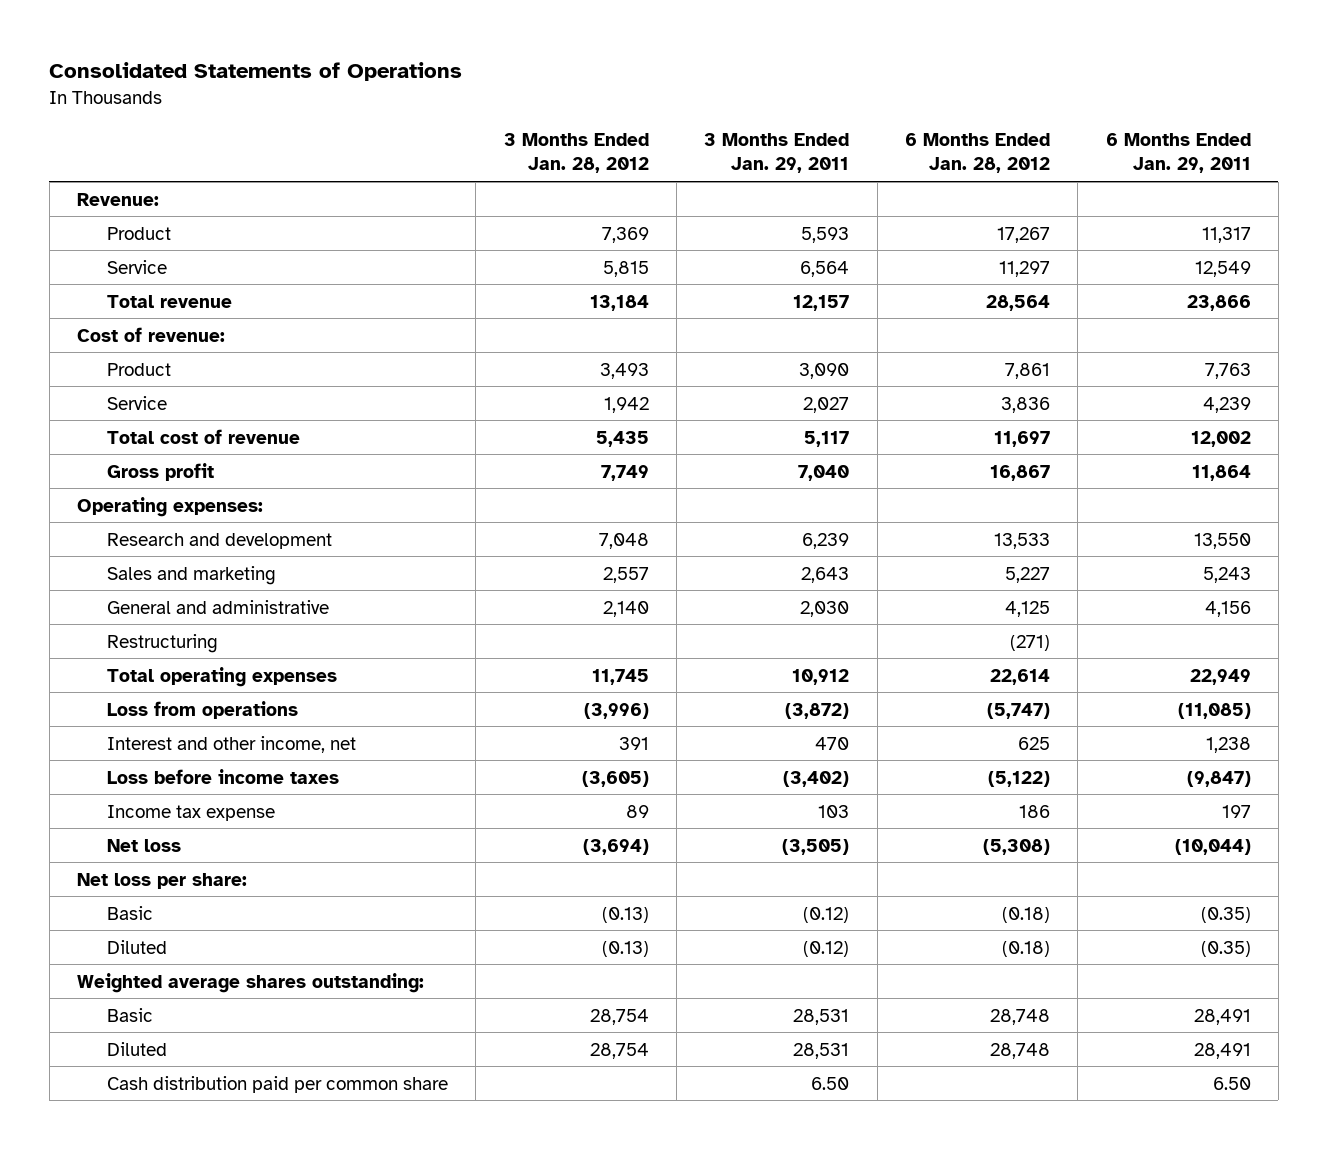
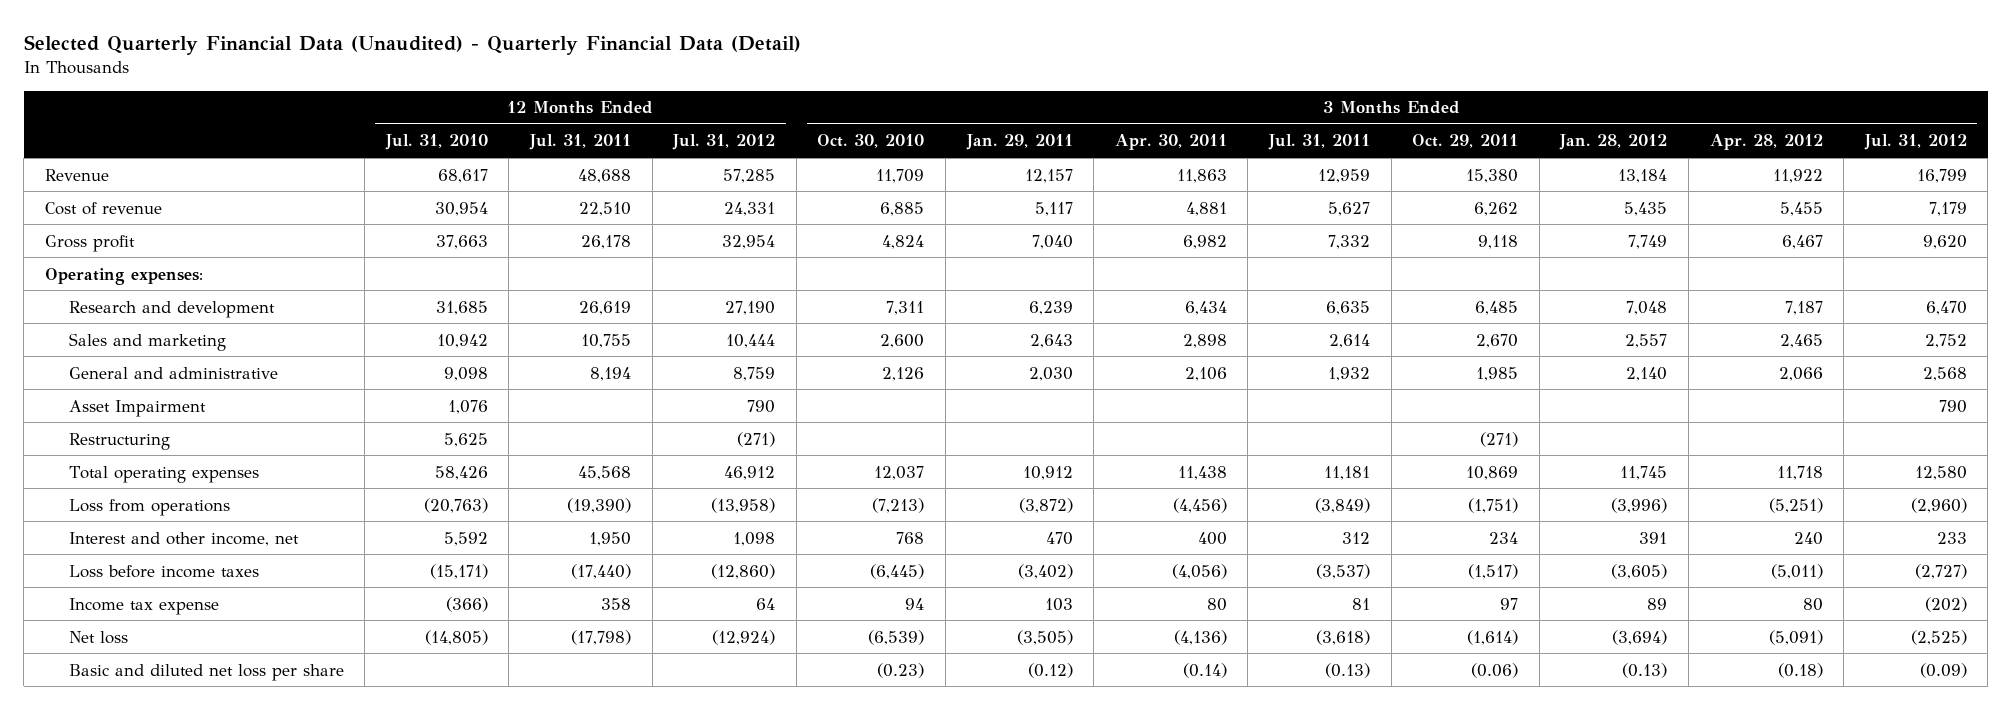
- Consolidated Statements of Operations
+ Selected Quarterly Financial Data (Unaudited) - Quarterly Financial Data (Detail)
- | 3 Months Ended Jan. 28, 2012 | 3 Months Ended Jan. 29, 2011 | 6 Months Ended Jan. 28, 2012 | 6 Months Ended Jan. 29, 2011
+ | 12 Months Ended Jul. 31, 2010 | 12 Months Ended Jul. 31, 2011 | 12 Months Ended Jul. 31, 2012 | 3 Months Ended Oct. 30, 2010 | 3 Months Ended Jan. 29, 2011 | 3 Months Ended Apr. 30, 2011 | 3 Months Ended Jul. 31, 2011 | 3 Months Ended Oct. 29, 2011 | 3 Months Ended Jan. 28, 2012 | 3 Months Ended Apr. 28, 2012 | 3 Months Ended Jul. 31, 2012
- Revenue:
- Product | 7,369 | 5,593 | 17,267 | 11,317
- Service | 5,815 | 6,564 | 11,297 | 12,549
- Total revenue | 13,184 | 12,157 | 28,564 | 23,866
- Cost of revenue:
- Product | 3,493 | 3,090 | 7,861 | 7,763
- Service | 1,942 | 2,027 | 3,836 | 4,239
- Total cost of revenue | 5,435 | 5,117 | 11,697 | 12,002
+ Revenue | 68,617 | 48,688 | 57,285 | 11,709 | 12,157 | 11,863 | 12,959 | 15,380 | 13,184 | 11,922 | 16,799
+ Cost of revenue | 30,954 | 22,510 | 24,331 | 6,885 | 5,117 | 4,881 | 5,627 | 6,262 | 5,435 | 5,455 | 7,179
+ Asset Impairment | 1,076 | | 790 | | | | | | | | 790
- Net loss per share:
- Basic | (0.13) | (0.12) | (0.18) | (0.35)
- Diluted | (0.13) | (0.12) | (0.18) | (0.35)
- Weighted average shares outstanding:
- Basic | 28,754 | 28,531 | 28,748 | 28,491
- Diluted | 28,754 | 28,531 | 28,748 | 28,491
- Cash distribution paid per common share | | 6.50 | | 6.50
+ Basic and diluted net loss per share | | | | (0.23) | (0.12) | (0.14) | (0.13) | (0.06) | (0.13) | (0.18) | (0.09)

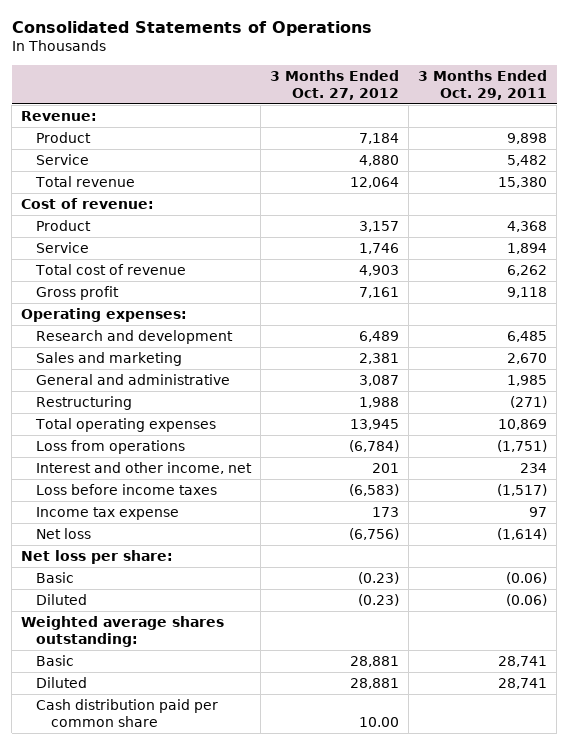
- Selected Quarterly Financial Data (Unaudited) - Quarterly Financial Data (Detail)
+ Consolidated Statements of Operations
- | 12 Months Ended Jul. 31, 2010 | 12 Months Ended Jul. 31, 2011 | 12 Months Ended Jul. 31, 2012 | 3 Months Ended Oct. 30, 2010 | 3 Months Ended Jan. 29, 2011 | 3 Months Ended Apr. 30, 2011 | 3 Months Ended Jul. 31, 2011 | 3 Months Ended Oct. 29, 2011 | 3 Months Ended Jan. 28, 2012 | 3 Months Ended Apr. 28, 2012 | 3 Months Ended Jul. 31, 2012
+ | 3 Months Ended Oct. 27, 2012 | 3 Months Ended Oct. 29, 2011
- Revenue | 68,617 | 48,688 | 57,285 | 11,709 | 12,157 | 11,863 | 12,959 | 15,380 | 13,184 | 11,922 | 16,799
- Cost of revenue | 30,954 | 22,510 | 24,331 | 6,885 | 5,117 | 4,881 | 5,627 | 6,262 | 5,435 | 5,455 | 7,179
+ Revenue:
+ Product | 7,184 | 9,898
+ Service | 4,880 | 5,482
+ Total revenue | 12,064 | 15,380
+ Cost of revenue:
+ Product | 3,157 | 4,368
+ Service | 1,746 | 1,894
+ Total cost of revenue | 4,903 | 6,262
- Asset Impairment | 1,076 | | 790 | | | | | | | | 790
- Basic and diluted net loss per share | | | | (0.23) | (0.12) | (0.14) | (0.13) | (0.06) | (0.13) | (0.18) | (0.09)
+ Net loss per share:
+ Basic | (0.23) | (0.06)
+ Diluted | (0.23) | (0.06)
+ Weighted average shares outstanding:
+ Basic | 28,881 | 28,741
+ Diluted | 28,881 | 28,741
+ Cash distribution paid per common share | 10.00 |

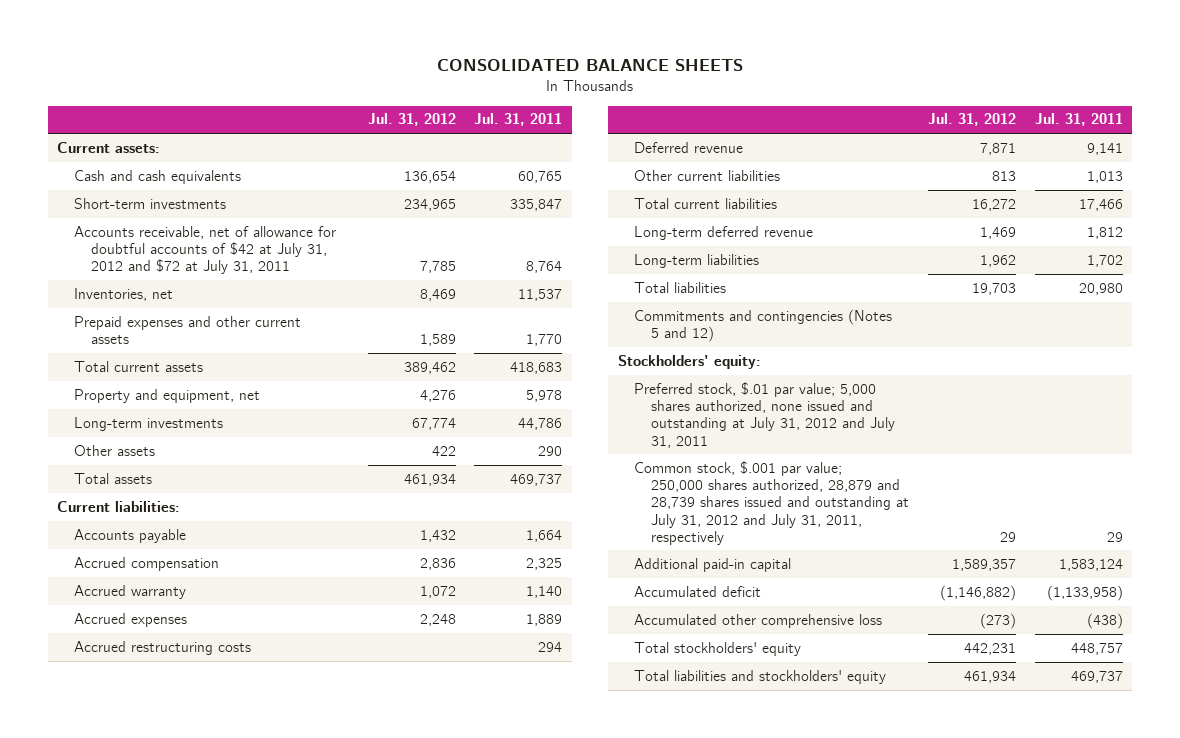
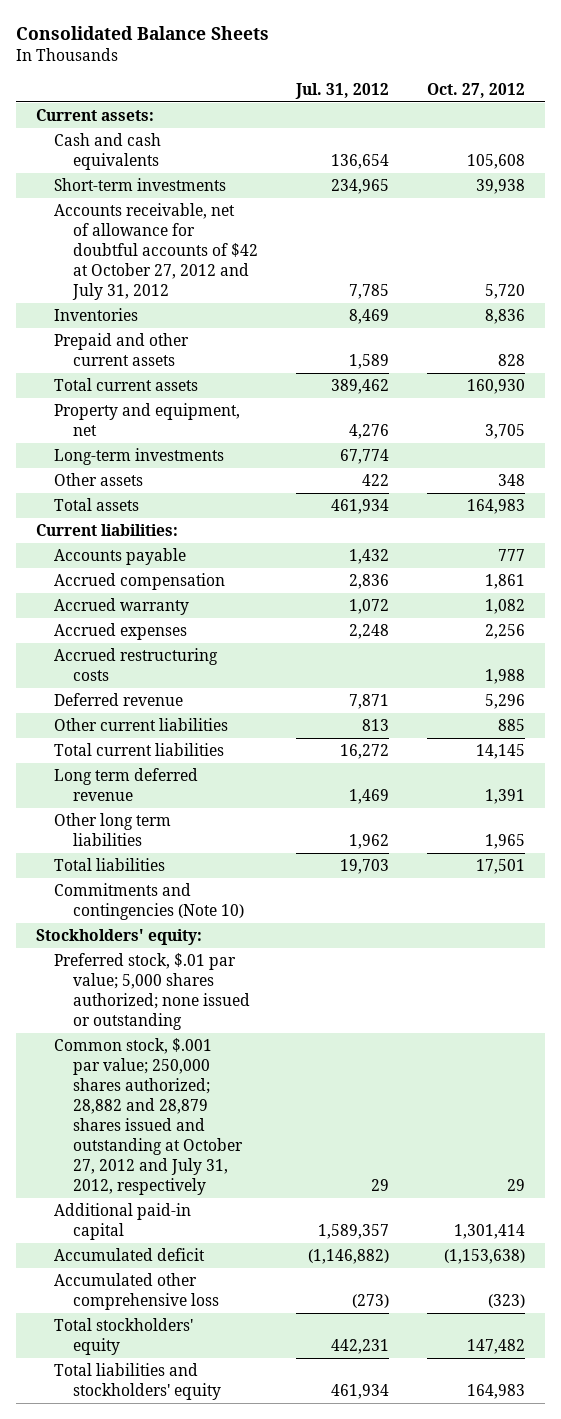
- CONSOLIDATED BALANCE SHEETS
+ Consolidated Balance Sheets
- | Jul. 31, 2012 | Jul. 31, 2011
+ | Jul. 31, 2012 | Oct. 27, 2012
- Accounts receivable, net of allowance for doubtful accounts of $42 at July 31, 2012 and $72 at July 31, 2011 | 7,785 | 8,764
- Inventories, net | 8,469 | 11,537
- Prepaid expenses and other current assets | 1,589 | 1,770
+ Accounts receivable, net of allowance for doubtful accounts of $42 at October 27, 2012 and July 31, 2012 | 7,785 | 5,720
+ Inventories | 8,469 | 8,836
+ Prepaid and other current assets | 1,589 | 828
- Long-term deferred revenue | 1,469 | 1,812
- Long-term liabilities | 1,962 | 1,702
+ Long term deferred revenue | 1,469 | 1,391
+ Other long term liabilities | 1,962 | 1,965
- Commitments and contingencies (Notes 5 and 12)
+ Commitments and contingencies (Note 10)
- Preferred stock, $.01 par value; 5,000 shares authorized, none issued and outstanding at July 31, 2012 and July 31, 2011
- Common stock, $.001 par value; 250,000 shares authorized, 28,879 and 28,739 shares issued and outstanding at July 31, 2012 and July 31, 2011, respectively | 29 | 29
+ Preferred stock, $.01 par value; 5,000 shares authorized; none issued or outstanding
+ Common stock, $.001 par value; 250,000 shares authorized; 28,882 and 28,879 shares issued and outstanding at October 27, 2012 and July 31, 2012, respectively | 29 | 29

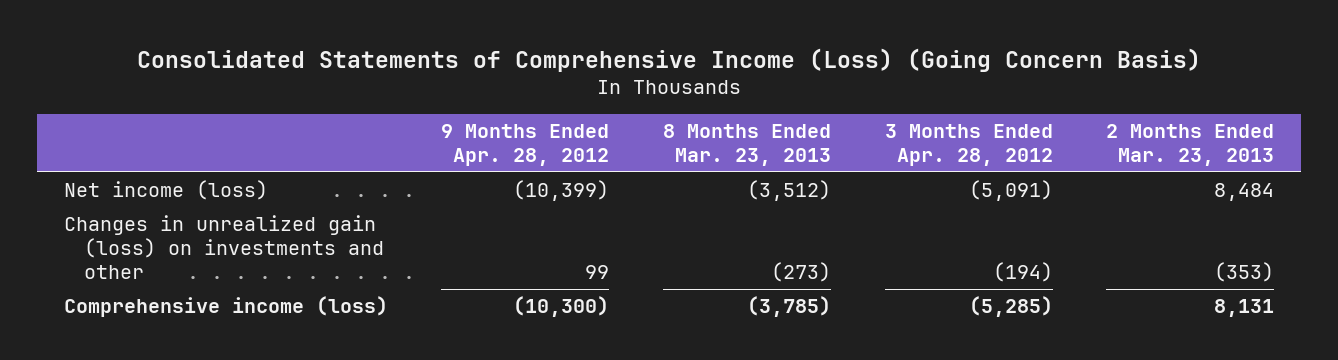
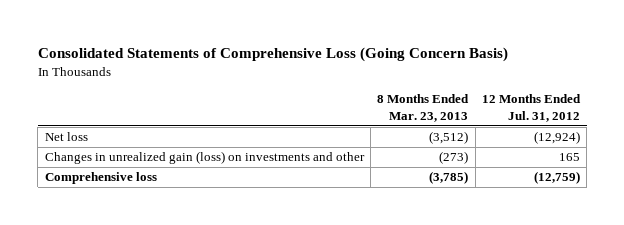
- Consolidated Statements of Comprehensive Income (Loss) (Going Concern Basis)
+ Consolidated Statements of Comprehensive Loss (Going Concern Basis)
- | 9 Months Ended Apr. 28, 2012 | 8 Months Ended Mar. 23, 2013 | 3 Months Ended Apr. 28, 2012 | 2 Months Ended Mar. 23, 2013
+ | 8 Months Ended Mar. 23, 2013 | 12 Months Ended Jul. 31, 2012
- Net income (loss) | (10,399) | (3,512) | (5,091) | 8,484
+ Net loss | (3,512) | (12,924)
- Comprehensive income (loss) | (10,300) | (3,785) | (5,285) | 8,131
+ Comprehensive loss | (3,785) | (12,759)

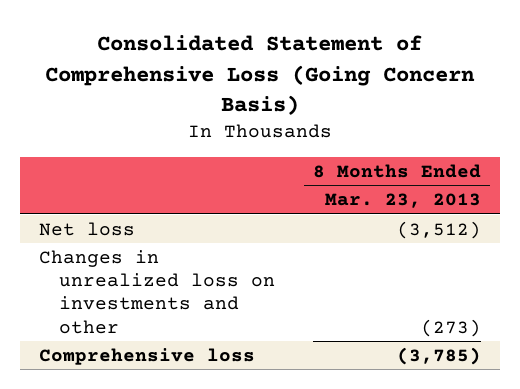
- Consolidated Statements of Comprehensive Loss (Going Concern Basis)
+ Consolidated Statement of Comprehensive Loss (Going Concern Basis)
- | 8 Months Ended Mar. 23, 2013 | 12 Months Ended Jul. 31, 2012
+ | 8 Months Ended Mar. 23, 2013
- Changes in unrealized gain (loss) on investments and other | (273) | 165
+ Changes in unrealized loss on investments and other | (273)

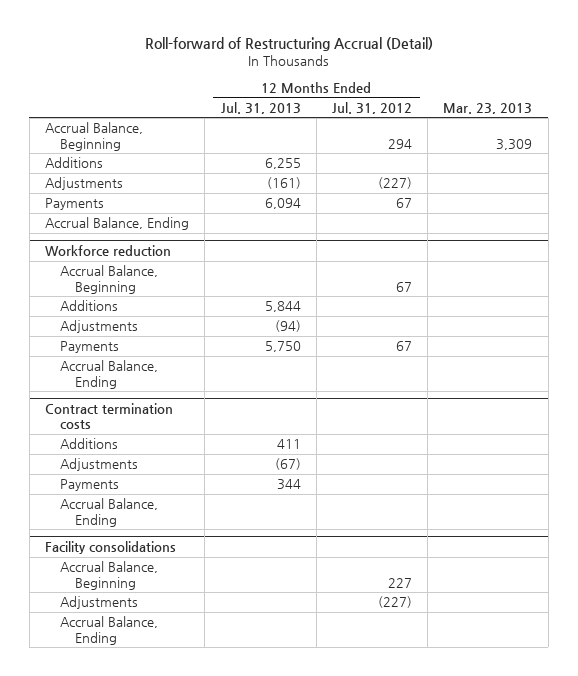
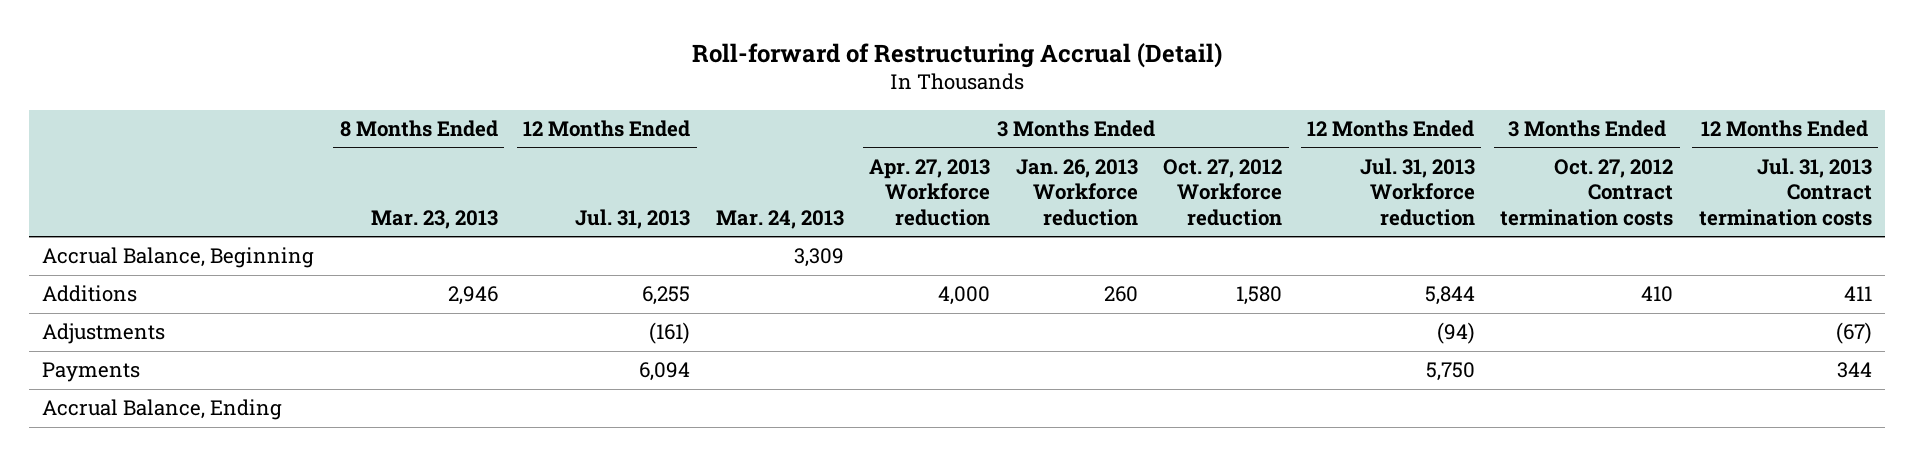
- | 12 Months Ended Jul. 31, 2013 | 12 Months Ended Jul. 31, 2012 | Mar. 23, 2013
+ | 8 Months Ended Mar. 23, 2013 | 12 Months Ended Jul. 31, 2013 | Mar. 24, 2013 | 3 Months Ended Apr. 27, 2013 Workforce reduction | 3 Months Ended Jan. 26, 2013 Workforce reduction | 3 Months Ended Oct. 27, 2012 Workforce reduction | 12 Months Ended Jul. 31, 2013 Workforce reduction | 3 Months Ended Oct. 27, 2012 Contract termination costs | 12 Months Ended Jul. 31, 2013 Contract termination costs
- Workforce reduction
- Accrual Balance, Beginning | | 67 |
- Additions | 5,844 | |
- Adjustments | (94) | |
- Payments | 5,750 | 67 |
- Accrual Balance, Ending
- Contract termination costs
- Additions | 411 | |
- Adjustments | (67) | |
- Payments | 344 | |
- Accrual Balance, Ending
- Facility consolidations
- Accrual Balance, Beginning | | 227 |
- Adjustments | | (227) |
- Accrual Balance, Ending

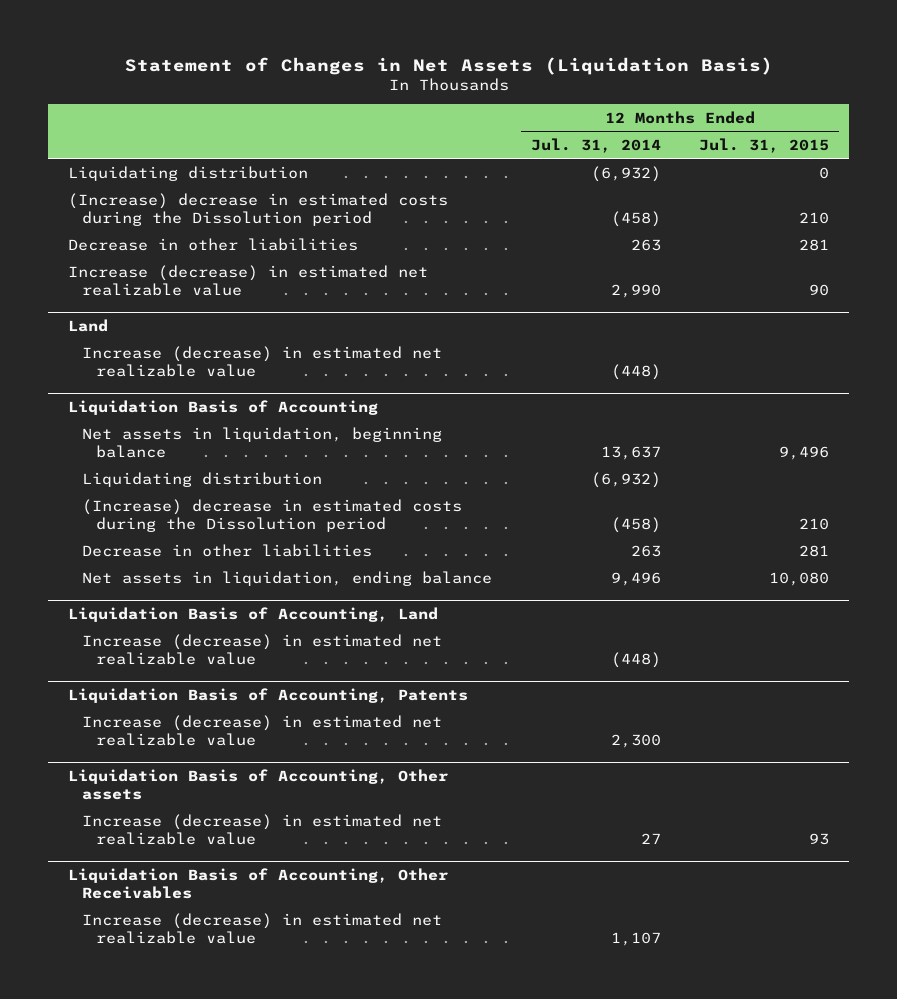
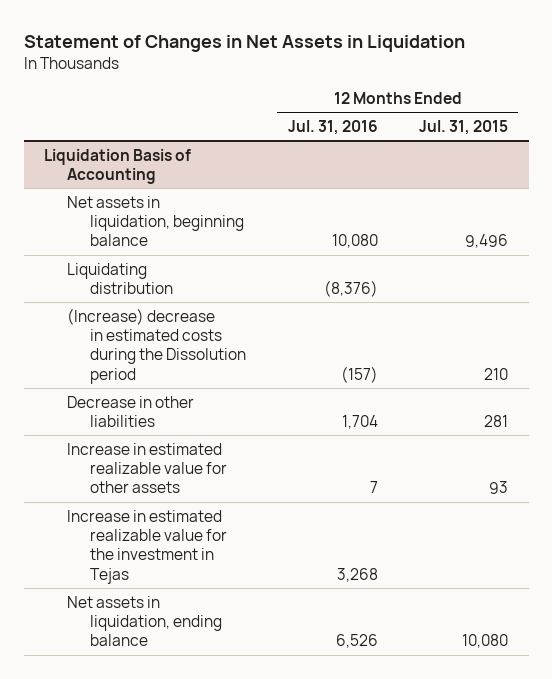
- Statement of Changes in Net Assets (Liquidation Basis)
+ Statement of Changes in Net Assets in Liquidation
- | 12 Months Ended Jul. 31, 2014 | 12 Months Ended Jul. 31, 2015
+ | 12 Months Ended Jul. 31, 2016 | 12 Months Ended Jul. 31, 2015
- Liquidating distribution | (6,932) | 0
- (Increase) decrease in estimated costs during the Dissolution period | (458) | 210
- Decrease in other liabilities | 263 | 281
- Increase (decrease) in estimated net realizable value | 2,990 | 90
- Land
- Increase (decrease) in estimated net realizable value | (448) |
@ Liquidation Basis of Accounting
+ Increase in estimated realizable value for other assets | 7 | 93
+ Increase in estimated realizable value for the investment in Tejas | 3,268 |
- Liquidation Basis of Accounting, Land
- Increase (decrease) in estimated net realizable value | (448) |
- Liquidation Basis of Accounting, Patents
- Increase (decrease) in estimated net realizable value | 2,300 |
- Liquidation Basis of Accounting, Other assets
- Increase (decrease) in estimated net realizable value | 27 | 93
- Liquidation Basis of Accounting, Other Receivables
- Increase (decrease) in estimated net realizable value | 1,107 |

